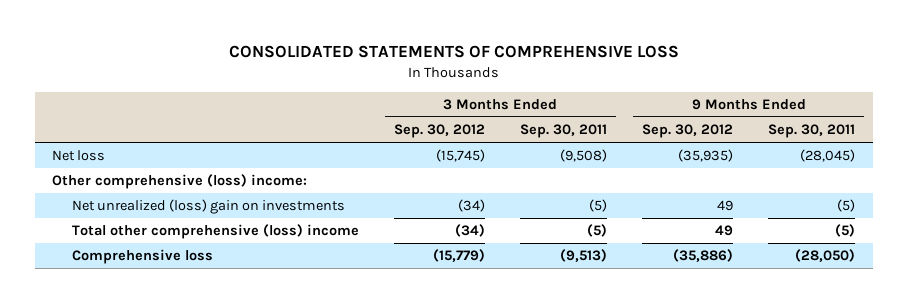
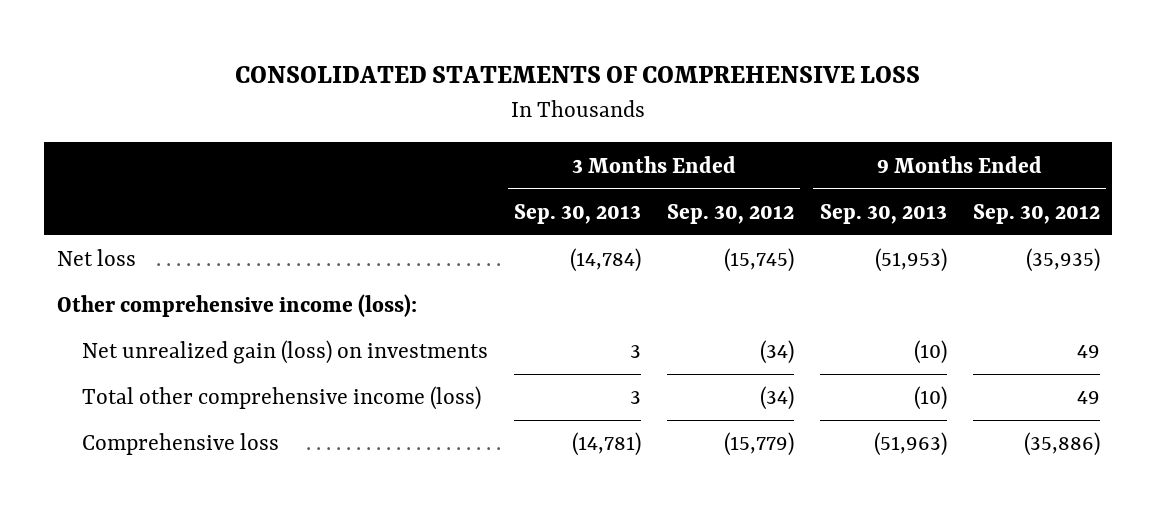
- | 3 Months Ended Sep. 30, 2012 | 3 Months Ended Sep. 30, 2011 | 9 Months Ended Sep. 30, 2012 | 9 Months Ended Sep. 30, 2011
+ | 3 Months Ended Sep. 30, 2013 | 3 Months Ended Sep. 30, 2012 | 9 Months Ended Sep. 30, 2013 | 9 Months Ended Sep. 30, 2012
- Other comprehensive (loss) income:
- Net unrealized (loss) gain on investments | (34) | (5) | 49 | (5)
- Total other comprehensive (loss) income | (34) | (5) | 49 | (5)
+ Other comprehensive income (loss):
+ Net unrealized gain (loss) on investments | 3 | (34) | (10) | 49
+ Total other comprehensive income (loss) | 3 | (34) | (10) | 49

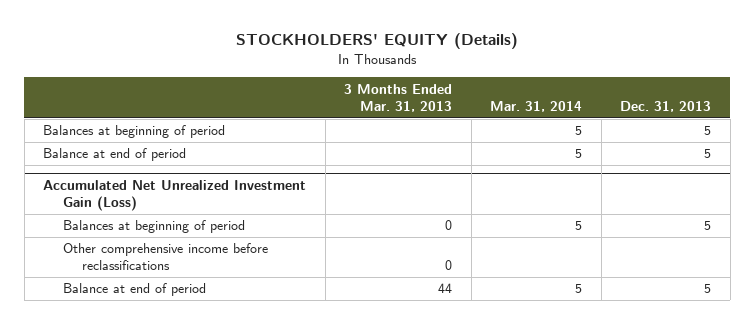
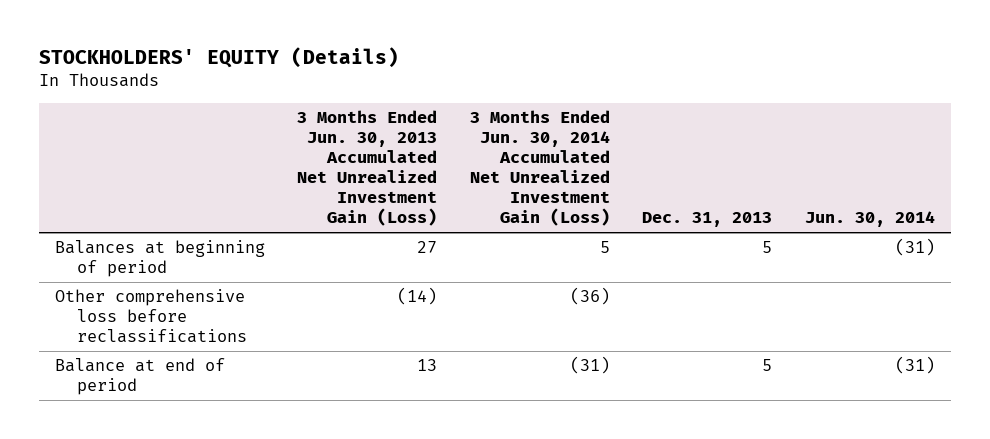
- | 3 Months Ended Mar. 31, 2013 | Mar. 31, 2014 | Dec. 31, 2013
+ | 3 Months Ended Jun. 30, 2013 Accumulated Net Unrealized Investment Gain (Loss) | 3 Months Ended Jun. 30, 2014 Accumulated Net Unrealized Investment Gain (Loss) | Dec. 31, 2013 | Jun. 30, 2014
- Balance at end of period | | 5 | 5
- Accumulated Net Unrealized Investment Gain (Loss)
- Balances at beginning of period | 0 | 5 | 5
- Other comprehensive income before reclassifications | 0 | |
+ Other comprehensive loss before reclassifications | (14) | (36) | |

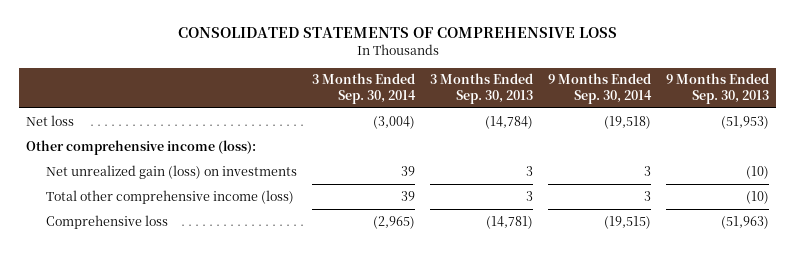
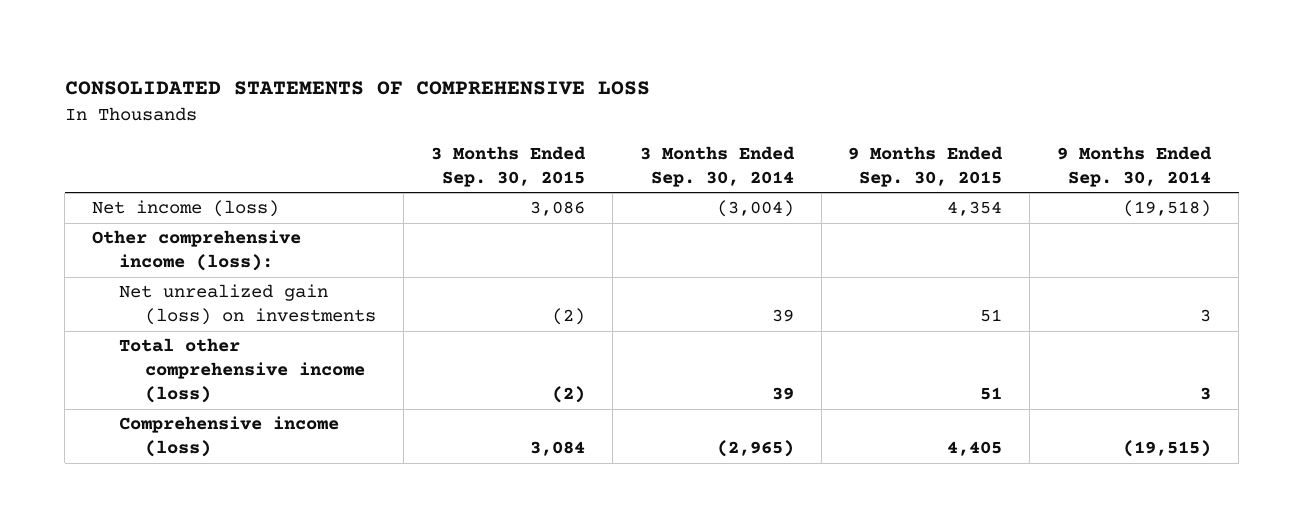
- | 3 Months Ended Sep. 30, 2014 | 3 Months Ended Sep. 30, 2013 | 9 Months Ended Sep. 30, 2014 | 9 Months Ended Sep. 30, 2013
+ | 3 Months Ended Sep. 30, 2015 | 3 Months Ended Sep. 30, 2014 | 9 Months Ended Sep. 30, 2015 | 9 Months Ended Sep. 30, 2014
- Net loss | (3,004) | (14,784) | (19,518) | (51,953)
+ Net income (loss) | 3,086 | (3,004) | 4,354 | (19,518)
- Comprehensive loss | (2,965) | (14,781) | (19,515) | (51,963)
+ Comprehensive income (loss) | 3,084 | (2,965) | 4,405 | (19,515)

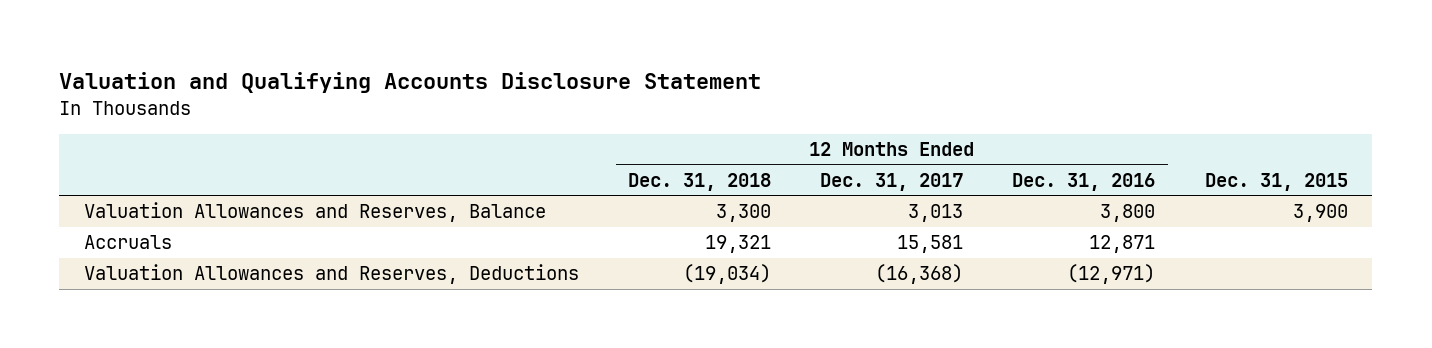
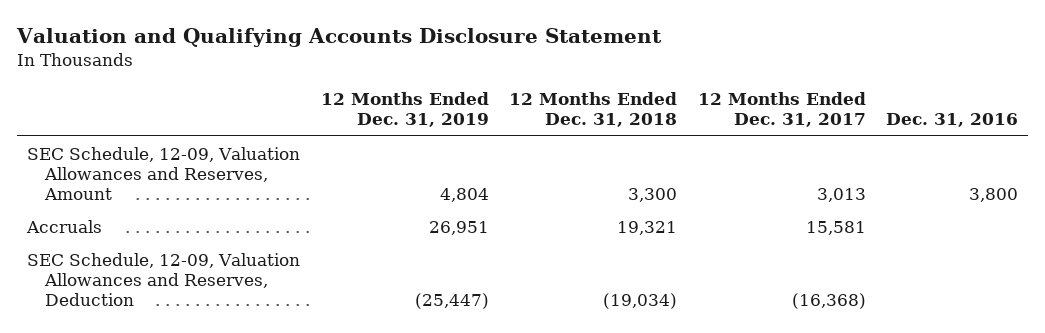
- | 12 Months Ended Dec. 31, 2018 | 12 Months Ended Dec. 31, 2017 | 12 Months Ended Dec. 31, 2016 | Dec. 31, 2015
+ | 12 Months Ended Dec. 31, 2019 | 12 Months Ended Dec. 31, 2018 | 12 Months Ended Dec. 31, 2017 | Dec. 31, 2016
- Valuation Allowances and Reserves, Balance | 3,300 | 3,013 | 3,800 | 3,900
+ SEC Schedule, 12-09, Valuation Allowances and Reserves, Amount | 4,804 | 3,300 | 3,013 | 3,800
- Valuation Allowances and Reserves, Deductions | (19,034) | (16,368) | (12,971) |
+ SEC Schedule, 12-09, Valuation Allowances and Reserves, Deduction | (25,447) | (19,034) | (16,368) |

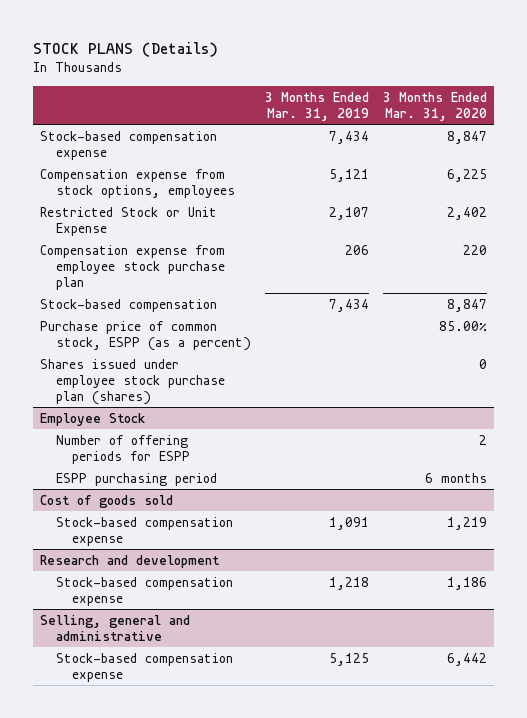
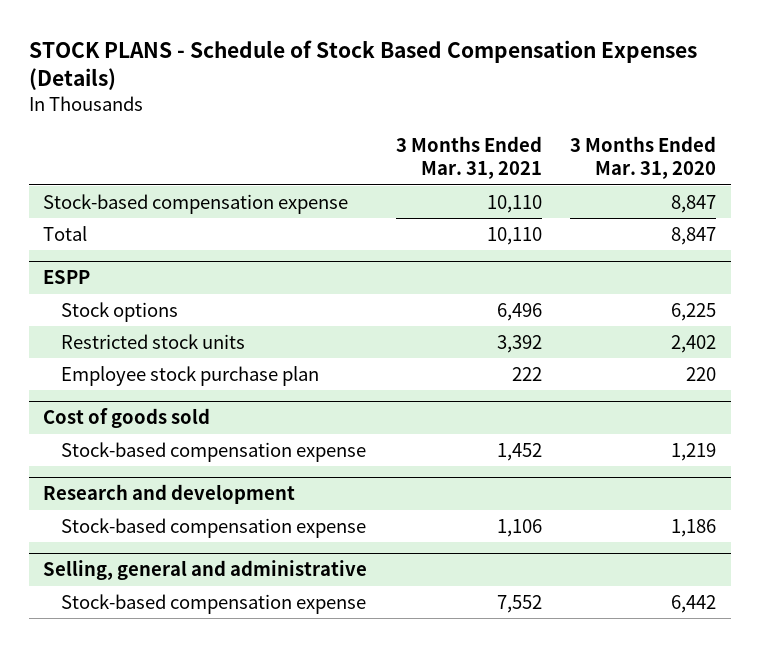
- STOCK PLANS (Details)
+ STOCK PLANS - Schedule of Stock Based Compensation Expenses (Details)
- | 3 Months Ended Mar. 31, 2019 | 3 Months Ended Mar. 31, 2020
+ | 3 Months Ended Mar. 31, 2021 | 3 Months Ended Mar. 31, 2020
- Compensation expense from stock options, employees | 5,121 | 6,225
- Restricted Stock or Unit Expense | 2,107 | 2,402
- Compensation expense from employee stock purchase plan | 206 | 220
- Stock-based compensation | 7,434 | 8,847
- Purchase price of common stock, ESPP (as a percent) | | 85.00%
- Shares issued under employee stock purchase plan (shares) | | 0
- Employee Stock
- Number of offering periods for ESPP | | 2
- ESPP purchasing period | | 6 months
+ Total | 10,110 | 8,847
+ ESPP
+ Stock options | 6,496 | 6,225
+ Restricted stock units | 3,392 | 2,402
+ Employee stock purchase plan | 222 | 220

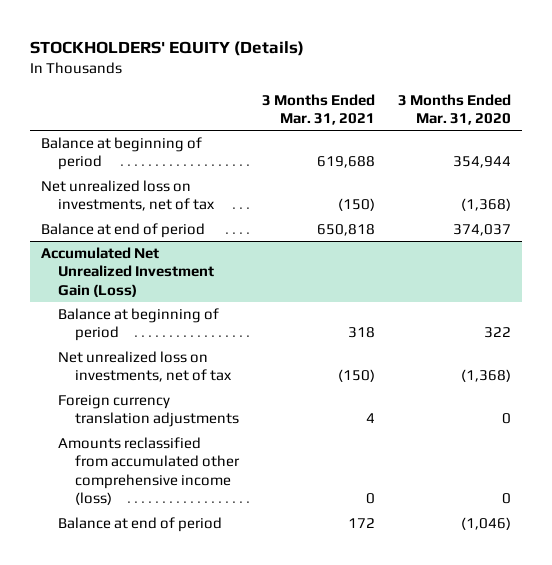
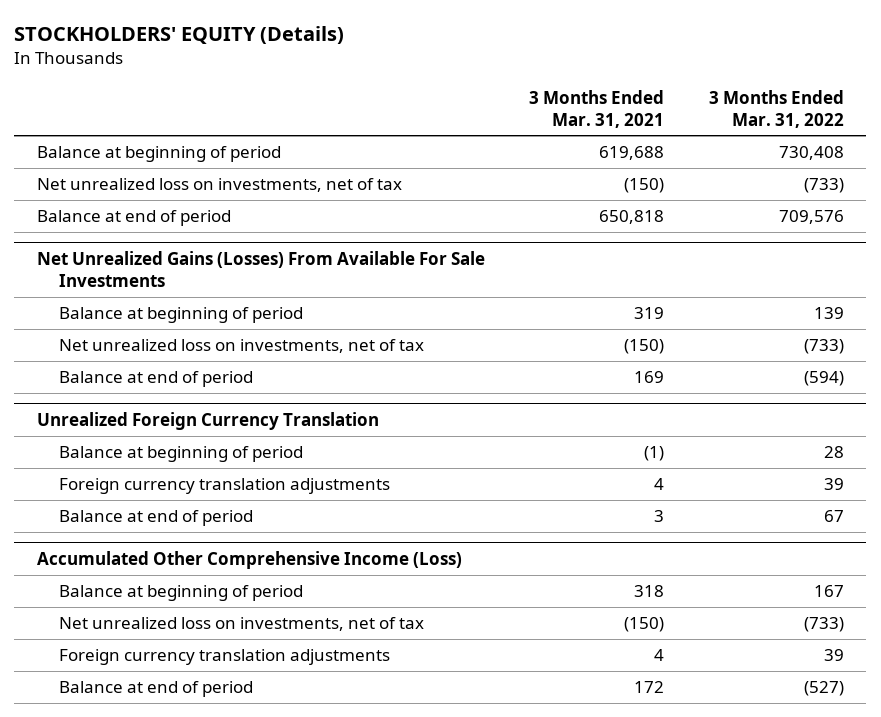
- | 3 Months Ended Mar. 31, 2021 | 3 Months Ended Mar. 31, 2020
+ | 3 Months Ended Mar. 31, 2021 | 3 Months Ended Mar. 31, 2022
- Accumulated Net Unrealized Investment Gain (Loss)
+ Net Unrealized Gains (Losses) From Available For Sale Investments
+ Balance at beginning of period | 319 | 139
+ Net unrealized loss on investments, net of tax | (150) | (733)
+ Balance at end of period | 169 | (594)
+ Unrealized Foreign Currency Translation
+ Balance at beginning of period | (1) | 28
+ Foreign currency translation adjustments | 4 | 39
+ Balance at end of period | 3 | 67
+ Accumulated Other Comprehensive Income (Loss)
- Amounts reclassified from accumulated other comprehensive income (loss) | 0 | 0

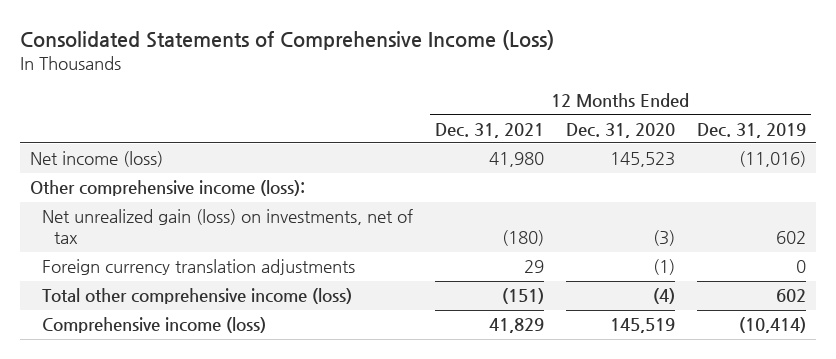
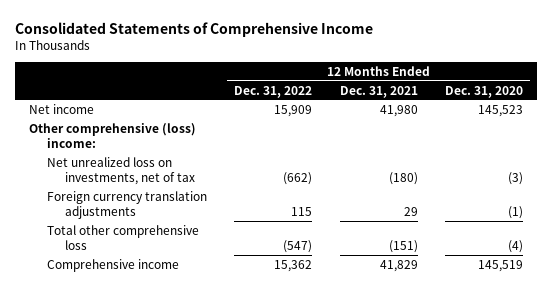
- Consolidated Statements of Comprehensive Income (Loss)
+ Consolidated Statements of Comprehensive Income
- | 12 Months Ended Dec. 31, 2021 | 12 Months Ended Dec. 31, 2020 | 12 Months Ended Dec. 31, 2019
+ | 12 Months Ended Dec. 31, 2022 | 12 Months Ended Dec. 31, 2021 | 12 Months Ended Dec. 31, 2020
- Net income (loss) | 41,980 | 145,523 | (11,016)
- Other comprehensive income (loss):
- Net unrealized gain (loss) on investments, net of tax | (180) | (3) | 602
+ Net income | 15,909 | 41,980 | 145,523
+ Other comprehensive (loss) income:
+ Net unrealized loss on investments, net of tax | (662) | (180) | (3)
- Total other comprehensive income (loss) | (151) | (4) | 602
- Comprehensive income (loss) | 41,829 | 145,519 | (10,414)
+ Total other comprehensive loss | (547) | (151) | (4)
+ Comprehensive income | 15,362 | 41,829 | 145,519

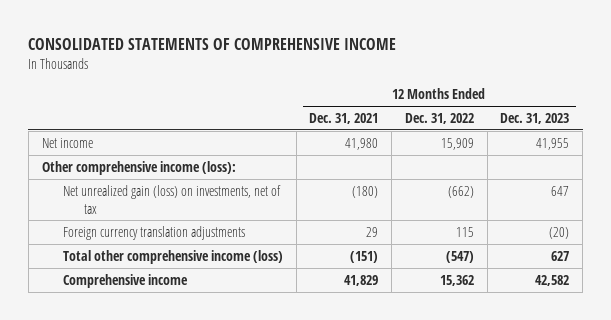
- Consolidated Statements of Comprehensive Income
+ CONSOLIDATED STATEMENTS OF COMPREHENSIVE INCOME
- | 12 Months Ended Dec. 31, 2022 | 12 Months Ended Dec. 31, 2021 | 12 Months Ended Dec. 31, 2020
+ | 12 Months Ended Dec. 31, 2021 | 12 Months Ended Dec. 31, 2022 | 12 Months Ended Dec. 31, 2023
- Other comprehensive (loss) income:
- Net unrealized loss on investments, net of tax | (662) | (180) | (3)
+ Other comprehensive income (loss):
+ Net unrealized gain (loss) on investments, net of tax | (180) | (662) | 647
- Total other comprehensive loss | (547) | (151) | (4)
+ Total other comprehensive income (loss) | (151) | (547) | 627

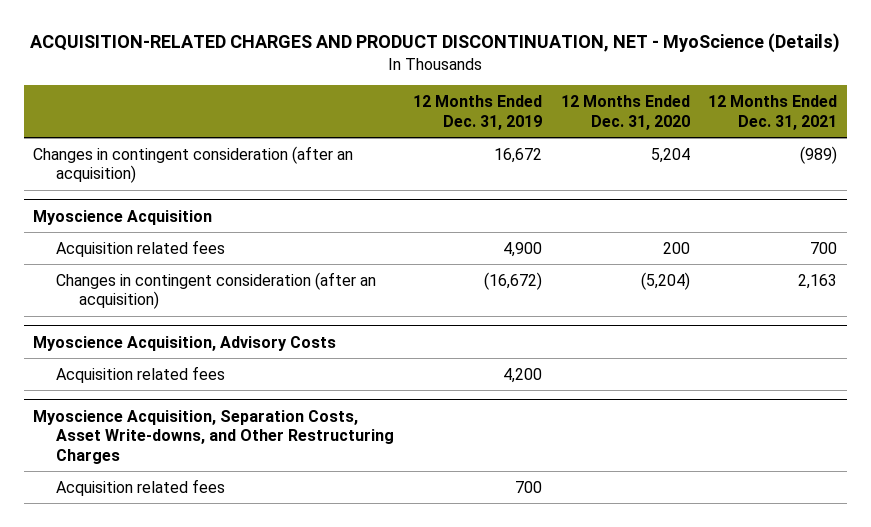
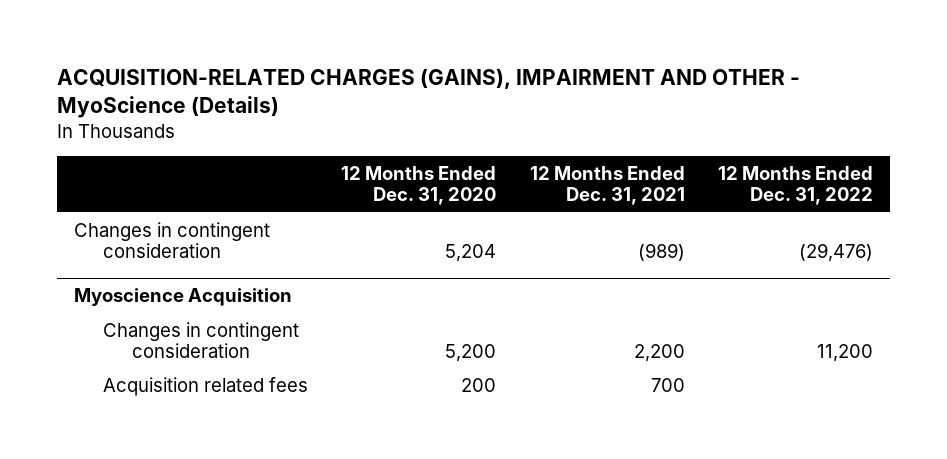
- ACQUISITION-RELATED CHARGES AND PRODUCT DISCONTINUATION, NET - MyoScience (Details)
+ ACQUISITION-RELATED CHARGES (GAINS), IMPAIRMENT AND OTHER - MyoScience (Details)
- | 12 Months Ended Dec. 31, 2019 | 12 Months Ended Dec. 31, 2020 | 12 Months Ended Dec. 31, 2021
+ | 12 Months Ended Dec. 31, 2020 | 12 Months Ended Dec. 31, 2021 | 12 Months Ended Dec. 31, 2022
- Changes in contingent consideration (after an acquisition) | 16,672 | 5,204 | (989)
+ Changes in contingent consideration | 5,204 | (989) | (29,476)
@ Myoscience Acquisition
+ Changes in contingent consideration | 5,200 | 2,200 | 11,200
- Changes in contingent consideration (after an acquisition) | (16,672) | (5,204) | 2,163
- Myoscience Acquisition, Advisory Costs
- Acquisition related fees | 4,200 | |
- Myoscience Acquisition, Separation Costs, Asset Write-downs, and Other Restructuring Charges
- Acquisition related fees | 700 | |

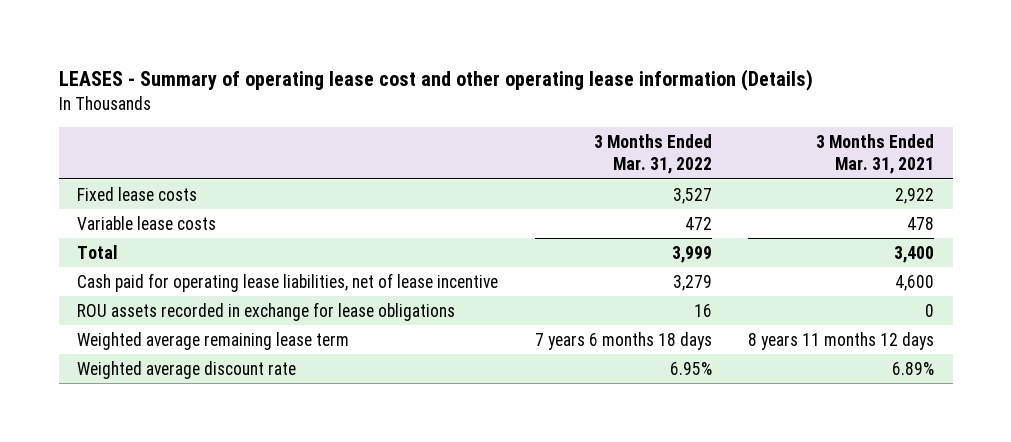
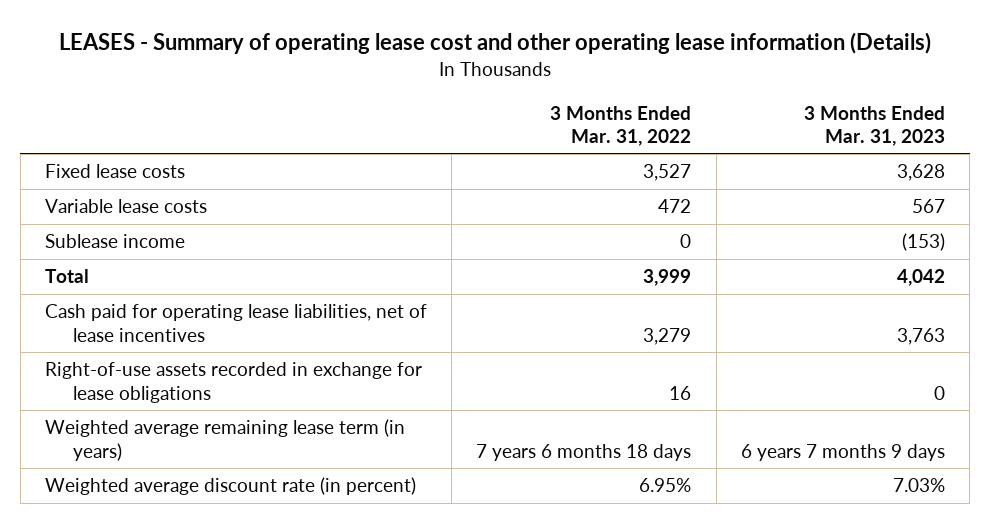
- | 3 Months Ended Mar. 31, 2022 | 3 Months Ended Mar. 31, 2021
+ | 3 Months Ended Mar. 31, 2022 | 3 Months Ended Mar. 31, 2023
+ Sublease income | 0 | (153)
- Cash paid for operating lease liabilities, net of lease incentive | 3,279 | 4,600
- ROU assets recorded in exchange for lease obligations | 16 | 0
- Weighted average remaining lease term | 7 years 6 months 18 days | 8 years 11 months 12 days
- Weighted average discount rate | 6.95% | 6.89%
+ Cash paid for operating lease liabilities, net of lease incentives | 3,279 | 3,763
+ Right-of-use assets recorded in exchange for lease obligations | 16 | 0
+ Weighted average remaining lease term (in years) | 7 years 6 months 18 days | 6 years 7 months 9 days
+ Weighted average discount rate (in percent) | 6.95% | 7.03%

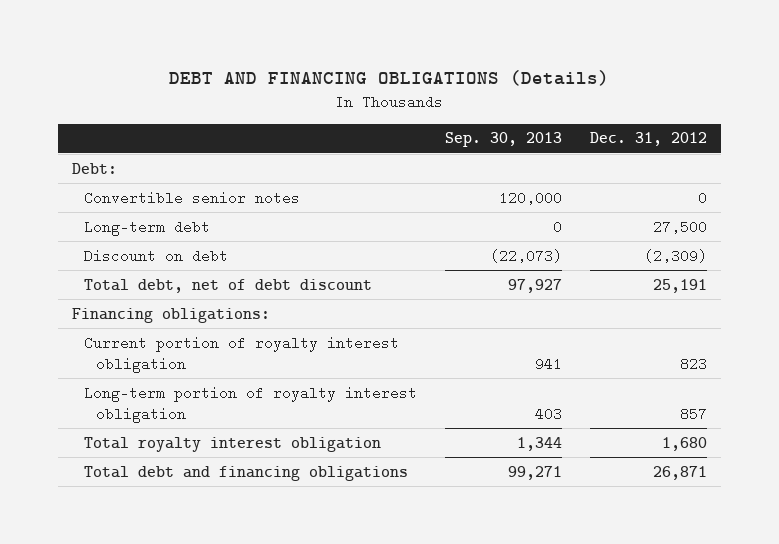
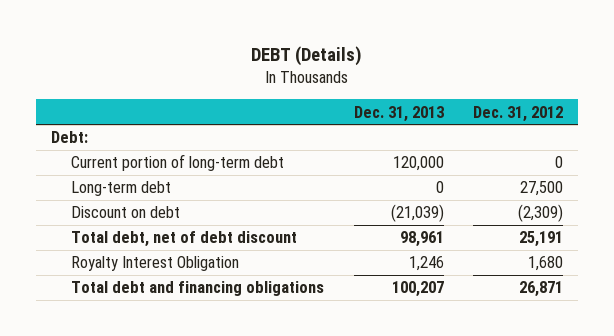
- DEBT AND FINANCING OBLIGATIONS (Details)
+ DEBT (Details)
- | Sep. 30, 2013 | Dec. 31, 2012
+ | Dec. 31, 2013 | Dec. 31, 2012
- Convertible senior notes | 120,000 | 0
+ Current portion of long-term debt | 120,000 | 0
- Financing obligations:
- Current portion of royalty interest obligation | 941 | 823
- Long-term portion of royalty interest obligation | 403 | 857
- Total royalty interest obligation | 1,344 | 1,680
+ Royalty Interest Obligation | 1,246 | 1,680

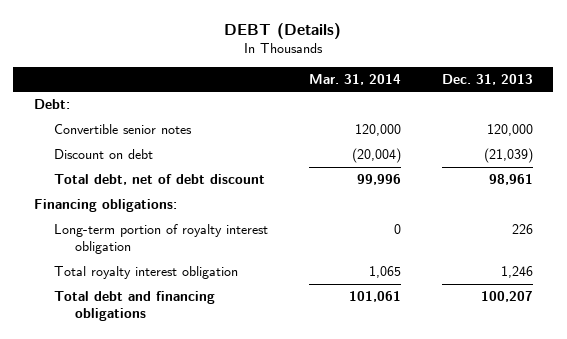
- | Dec. 31, 2013 | Dec. 31, 2012
+ | Mar. 31, 2014 | Dec. 31, 2013
- Current portion of long-term debt | 120,000 | 0
- Long-term debt | 0 | 27,500
+ Convertible senior notes | 120,000 | 120,000
- Royalty Interest Obligation | 1,246 | 1,680
+ Financing obligations:
+ Long-term portion of royalty interest obligation | 0 | 226
+ Total royalty interest obligation | 1,065 | 1,246

